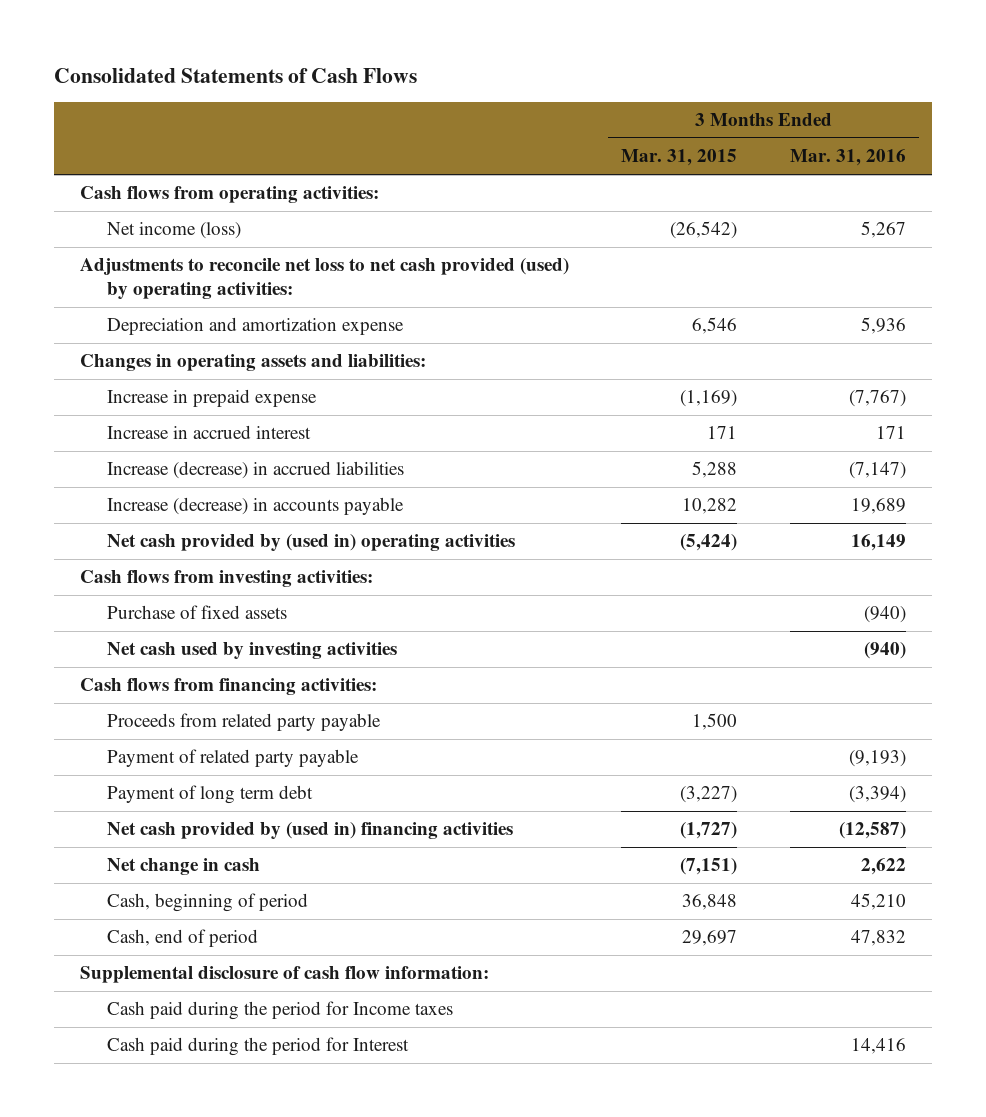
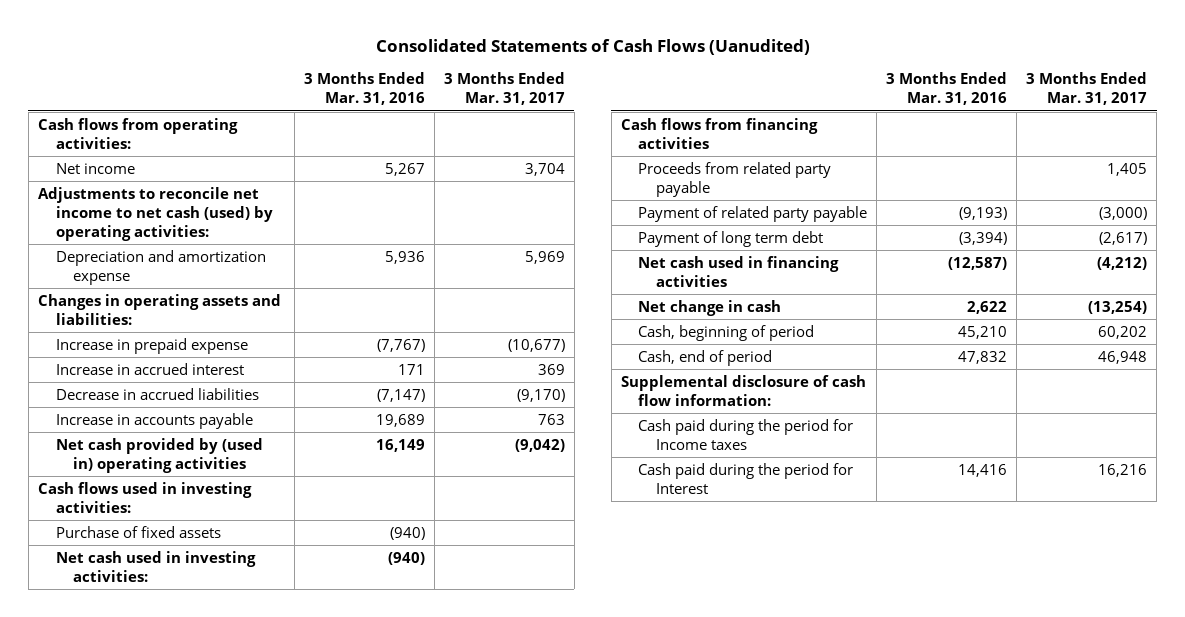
- Consolidated Statements of Cash Flows
+ Consolidated Statements of Cash Flows (Uanudited)
- | 3 Months Ended Mar. 31, 2015 | 3 Months Ended Mar. 31, 2016
+ | 3 Months Ended Mar. 31, 2016 | 3 Months Ended Mar. 31, 2017
- Net income (loss) | (26,542) | 5,267
- Adjustments to reconcile net loss to net cash provided (used) by operating activities:
+ Net income | 5,267 | 3,704
+ Adjustments to reconcile net income to net cash (used) by operating activities:
- Increase (decrease) in accrued liabilities | 5,288 | (7,147)
- Increase (decrease) in accounts payable | 10,282 | 19,689
+ Decrease in accrued liabilities | (7,147) | (9,170)
+ Increase in accounts payable | 19,689 | 763
- Cash flows from investing activities:
+ Cash flows used in investing activities:
- Net cash used by investing activities | | (940)
- Cash flows from financing activities:
+ Net cash used in investing activities: | (940) |
+ Cash flows from financing activities
- Net cash provided by (used in) financing activities | (1,727) | (12,587)
+ Net cash used in financing activities | (12,587) | (4,212)

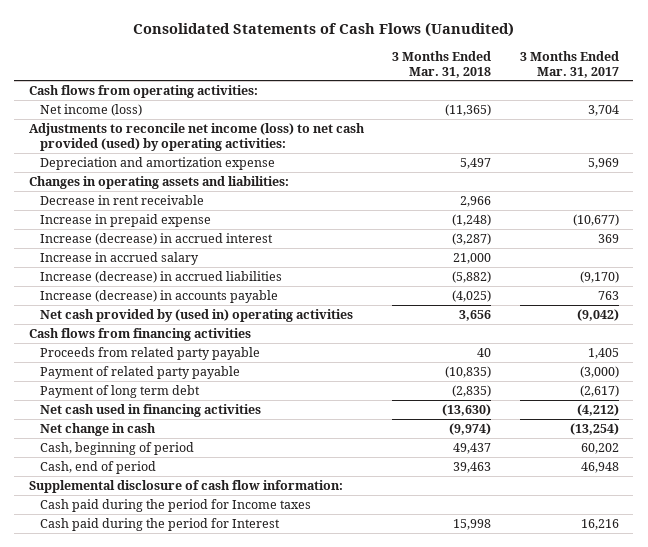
- | 3 Months Ended Mar. 31, 2016 | 3 Months Ended Mar. 31, 2017
+ | 3 Months Ended Mar. 31, 2018 | 3 Months Ended Mar. 31, 2017
- Net income | 5,267 | 3,704
- Adjustments to reconcile net income to net cash (used) by operating activities:
+ Net income (loss) | (11,365) | 3,704
+ Adjustments to reconcile net income (loss) to net cash provided (used) by operating activities:
+ Decrease in rent receivable | 2,966 |
- Increase in accrued interest | 171 | 369
- Decrease in accrued liabilities | (7,147) | (9,170)
- Increase in accounts payable | 19,689 | 763
+ Increase (decrease) in accrued interest | (3,287) | 369
+ Increase in accrued salary | 21,000 |
+ Increase (decrease) in accrued liabilities | (5,882) | (9,170)
+ Increase (decrease) in accounts payable | (4,025) | 763
- Cash flows used in investing activities:
- Purchase of fixed assets | (940) |
- Net cash used in investing activities: | (940) |

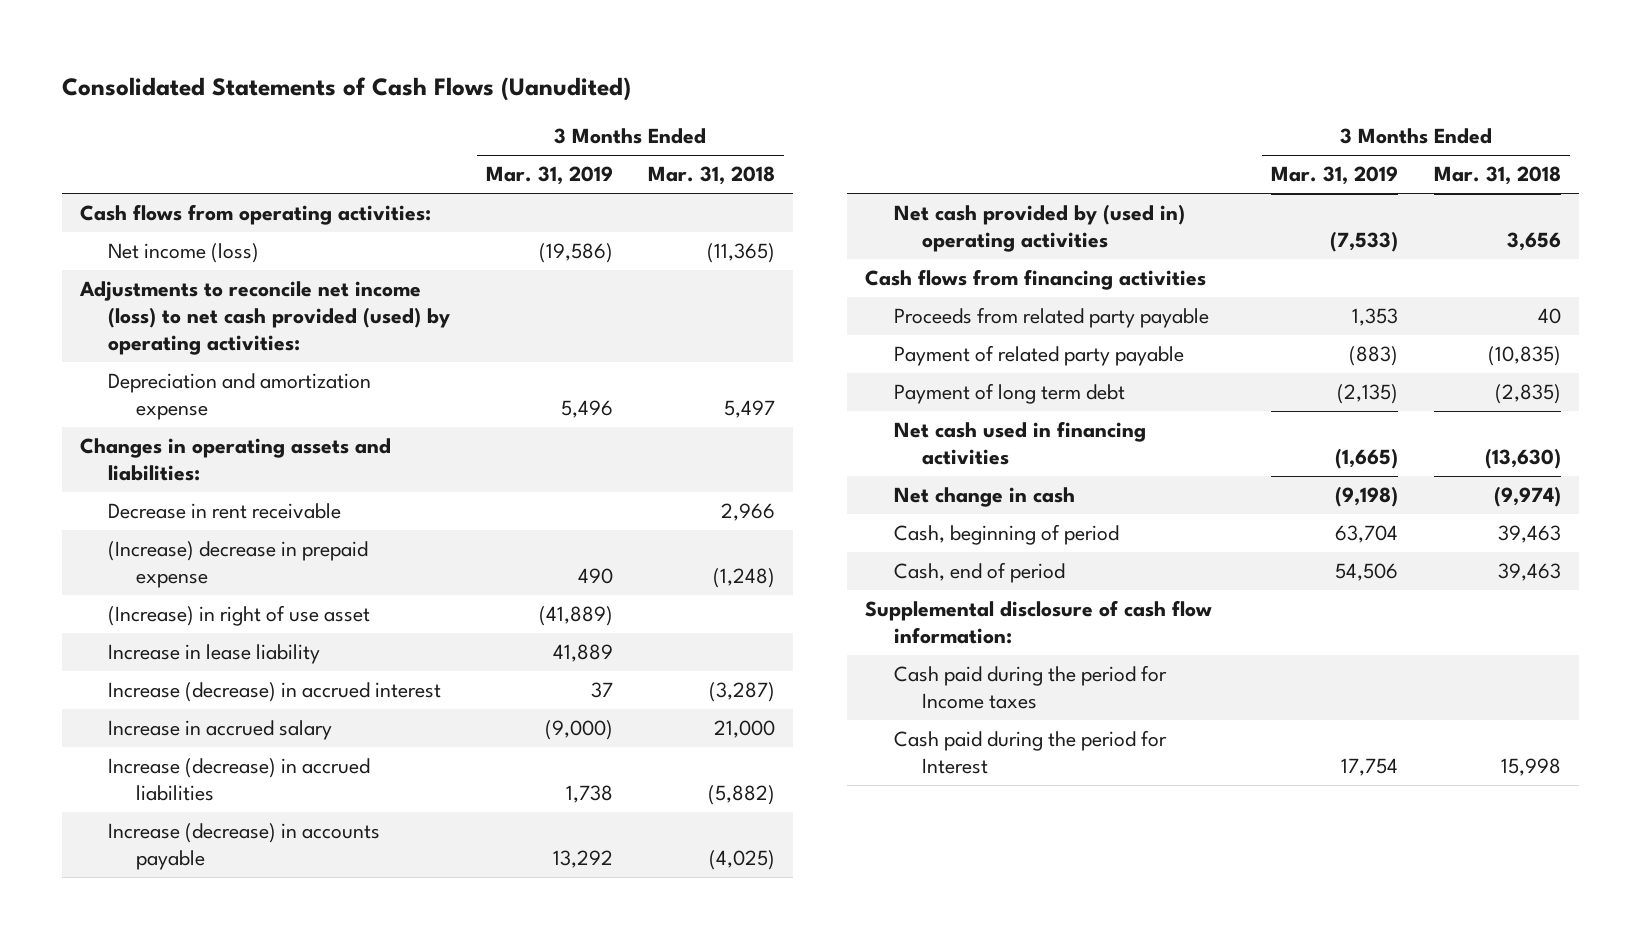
- | 3 Months Ended Mar. 31, 2018 | 3 Months Ended Mar. 31, 2017
+ | 3 Months Ended Mar. 31, 2019 | 3 Months Ended Mar. 31, 2018
- Increase in prepaid expense | (1,248) | (10,677)
+ (Increase) decrease in prepaid expense | 490 | (1,248)
+ (Increase) in right of use asset | (41,889) |
+ Increase in lease liability | 41,889 |
- Cash, beginning of period | 49,437 | 60,202
+ Cash, beginning of period | 63,704 | 39,463

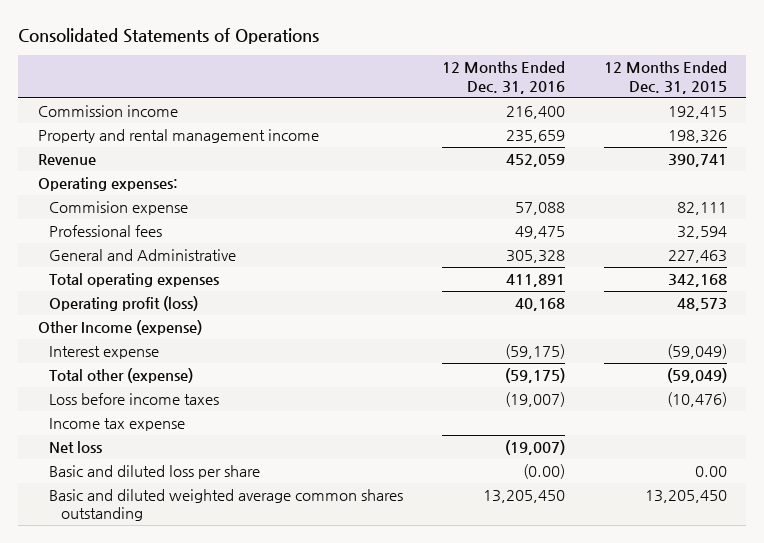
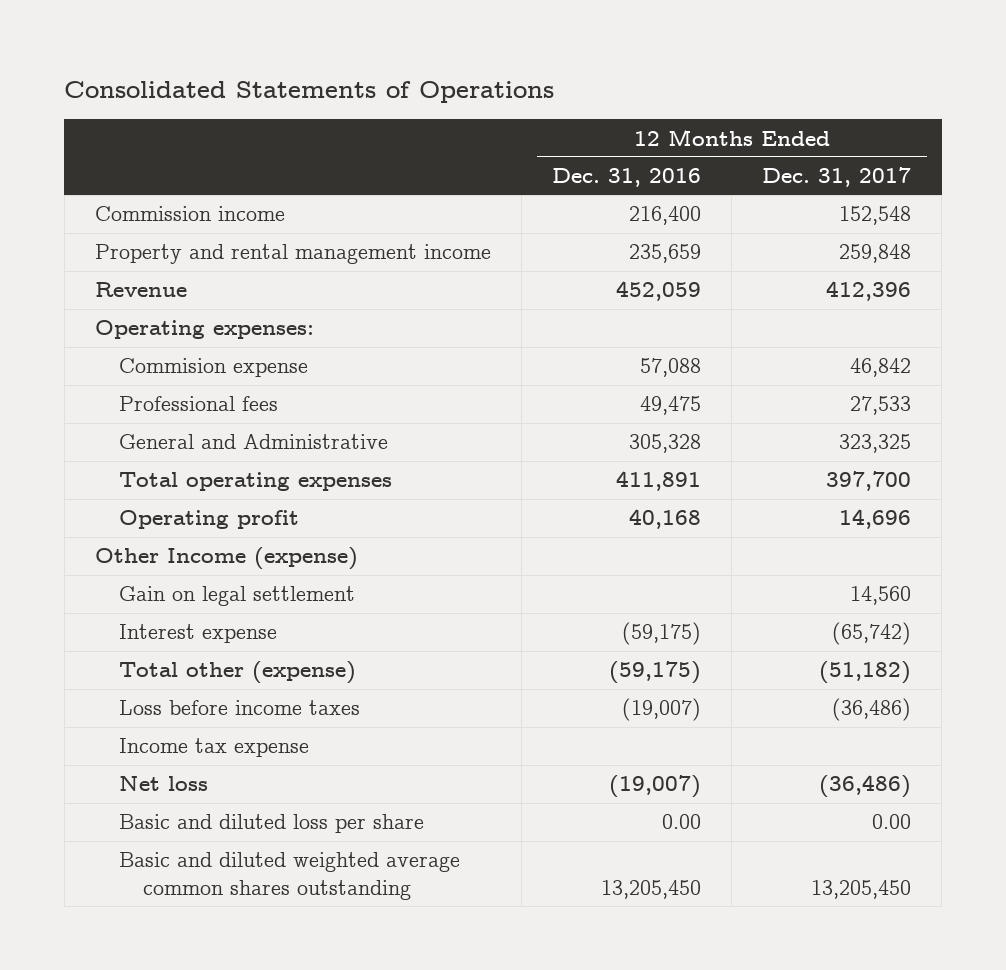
- | 12 Months Ended Dec. 31, 2016 | 12 Months Ended Dec. 31, 2015
+ | 12 Months Ended Dec. 31, 2016 | 12 Months Ended Dec. 31, 2017
- Operating profit (loss) | 40,168 | 48,573
+ Operating profit | 40,168 | 14,696
+ Gain on legal settlement | | 14,560
- Basic and diluted loss per share | (0.00) | 0.00
+ Basic and diluted loss per share | 0.00 | 0.00

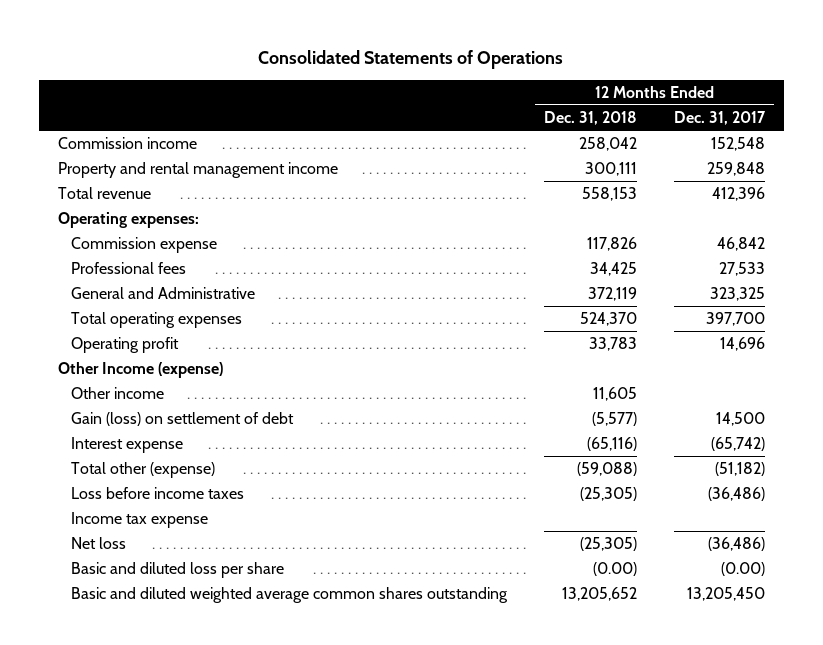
- | 12 Months Ended Dec. 31, 2016 | 12 Months Ended Dec. 31, 2017
+ | 12 Months Ended Dec. 31, 2018 | 12 Months Ended Dec. 31, 2017
- Revenue | 452,059 | 412,396
+ Total revenue | 558,153 | 412,396
- Commision expense | 57,088 | 46,842
+ Commission expense | 117,826 | 46,842
- Gain on legal settlement | | 14,560
+ Other income | 11,605 |
+ Gain (loss) on settlement of debt | (5,577) | 14,500
- Basic and diluted loss per share | 0.00 | 0.00
+ Basic and diluted loss per share | (0.00) | (0.00)

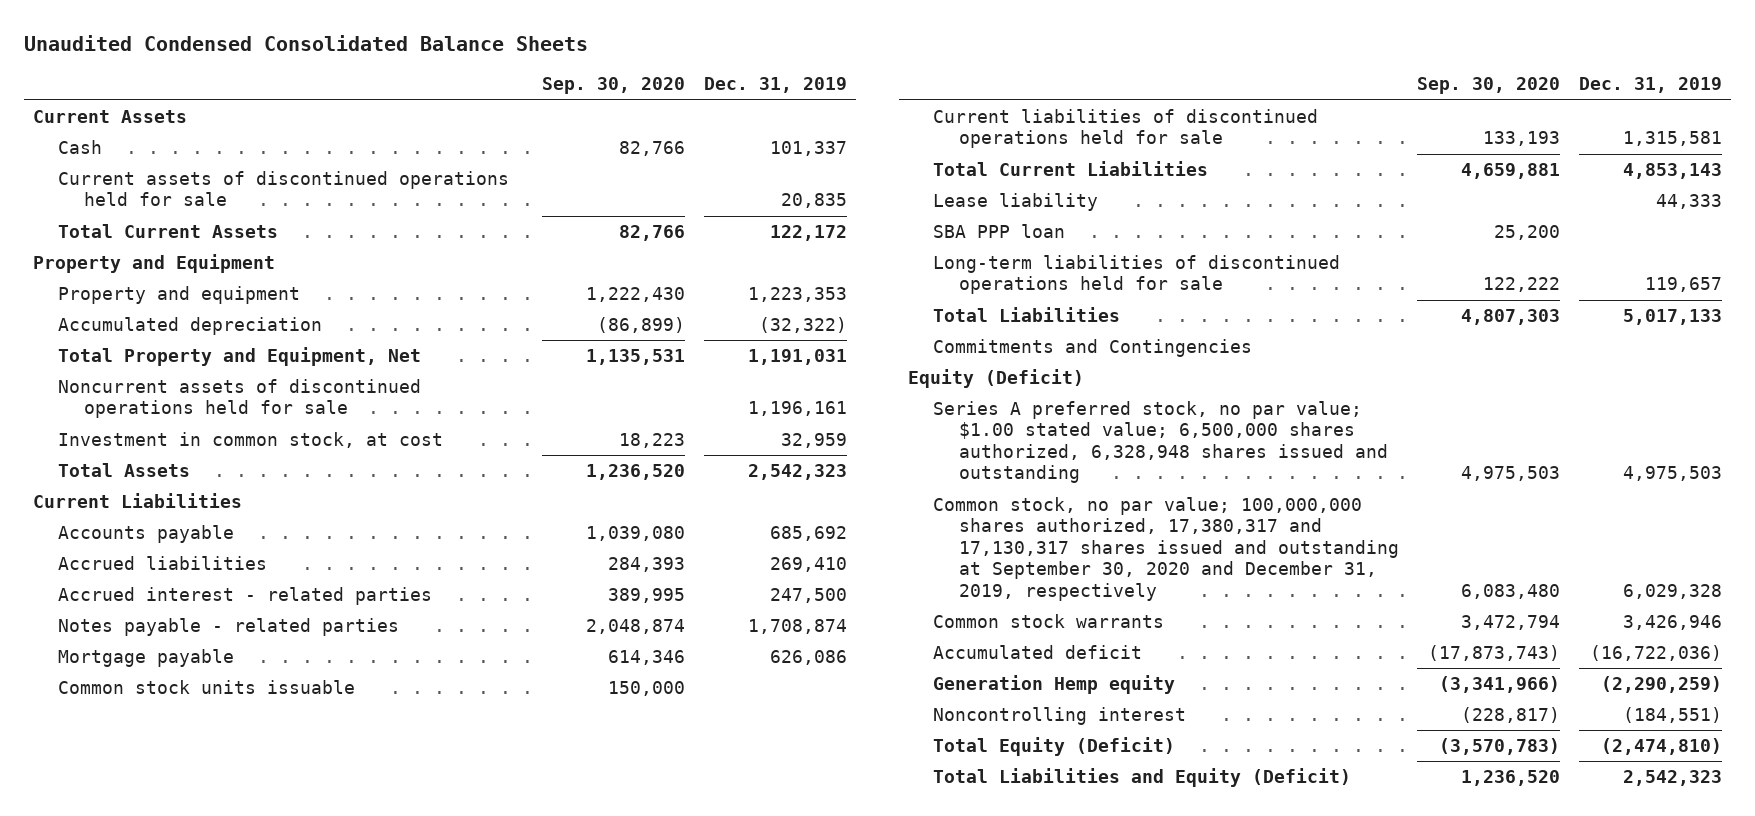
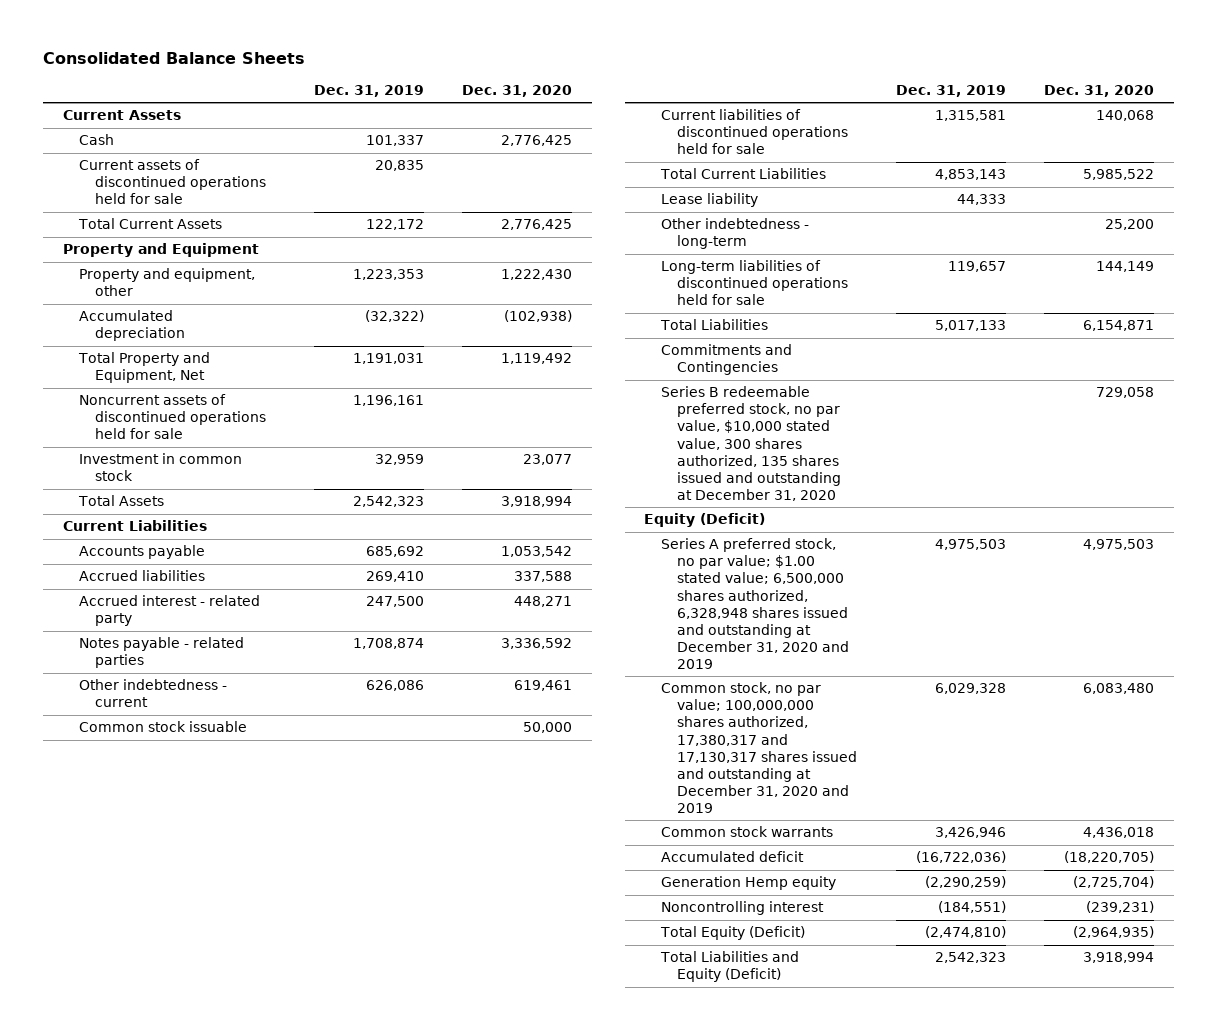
- Unaudited Condensed Consolidated Balance Sheets
+ Consolidated Balance Sheets
- | Sep. 30, 2020 | Dec. 31, 2019
+ | Dec. 31, 2019 | Dec. 31, 2020
- Property and equipment | 1,222,430 | 1,223,353
+ Property and equipment, other | 1,223,353 | 1,222,430
- Investment in common stock, at cost | 18,223 | 32,959
+ Investment in common stock | 32,959 | 23,077
- Accrued interest - related parties | 389,995 | 247,500
+ Accrued interest - related party | 247,500 | 448,271
- Mortgage payable | 614,346 | 626,086
- Common stock units issuable | 150,000 |
+ Other indebtedness - current | 626,086 | 619,461
+ Common stock issuable | | 50,000
- SBA PPP loan | 25,200 |
+ Other indebtedness - long-term | | 25,200
+ Series B redeemable preferred stock, no par value, $10,000 stated value, 300 shares authorized, 135 shares issued and outstanding at December 31, 2020 | | 729,058
- Series A preferred stock, no par value; $1.00 stated value; 6,500,000 shares authorized, 6,328,948 shares issued and outstanding | 4,975,503 | 4,975,503
- Common stock, no par value; 100,000,000 shares authorized, 17,380,317 and 17,130,317 shares issued and outstanding at September 30, 2020 and December 31, 2019, respectively | 6,083,480 | 6,029,328
+ Series A preferred stock, no par value; $1.00 stated value; 6,500,000 shares authorized, 6,328,948 shares issued and outstanding at December 31, 2020 and 2019 | 4,975,503 | 4,975,503
+ Common stock, no par value; 100,000,000 shares authorized, 17,380,317 and 17,130,317 shares issued and outstanding at December 31, 2020 and 2019 | 6,029,328 | 6,083,480

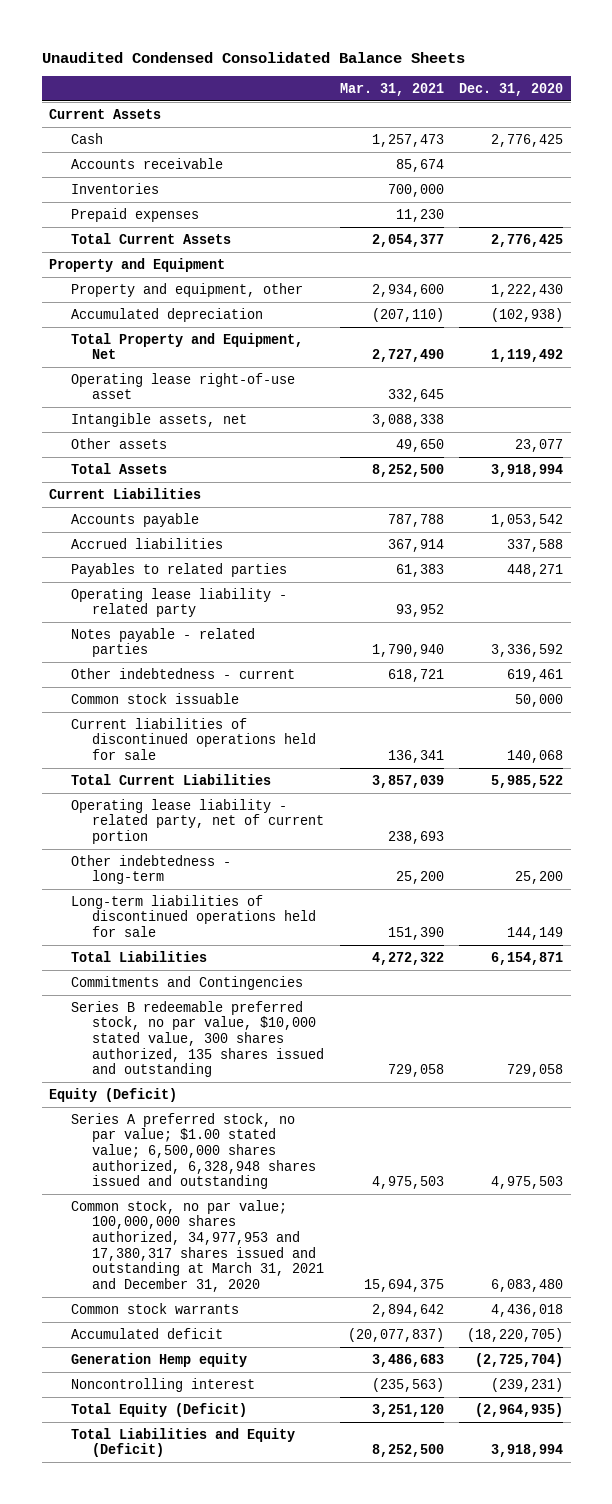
- Consolidated Balance Sheets
+ Unaudited Condensed Consolidated Balance Sheets
- | Dec. 31, 2019 | Dec. 31, 2020
+ | Mar. 31, 2021 | Dec. 31, 2020
- Current assets of discontinued operations held for sale | 20,835 |
+ Accounts receivable | 85,674 |
+ Inventories | 700,000 |
+ Prepaid expenses | 11,230 |
- Noncurrent assets of discontinued operations held for sale | 1,196,161 |
- Investment in common stock | 32,959 | 23,077
+ Operating lease right-of-use asset | 332,645 |
+ Intangible assets, net | 3,088,338 |
+ Other assets | 49,650 | 23,077
- Accrued interest - related party | 247,500 | 448,271
+ Payables to related parties | 61,383 | 448,271
+ Operating lease liability - related party | 93,952 |
- Lease liability | 44,333 |
+ Operating lease liability - related party, net of current portion | 238,693 |
- Series B redeemable preferred stock, no par value, $10,000 stated value, 300 shares authorized, 135 shares issued and outstanding at December 31, 2020 | | 729,058
+ Series B redeemable preferred stock, no par value, $10,000 stated value, 300 shares authorized, 135 shares issued and outstanding | 729,058 | 729,058
- Series A preferred stock, no par value; $1.00 stated value; 6,500,000 shares authorized, 6,328,948 shares issued and outstanding at December 31, 2020 and 2019 | 4,975,503 | 4,975,503
- Common stock, no par value; 100,000,000 shares authorized, 17,380,317 and 17,130,317 shares issued and outstanding at December 31, 2020 and 2019 | 6,029,328 | 6,083,480
+ Series A preferred stock, no par value; $1.00 stated value; 6,500,000 shares authorized, 6,328,948 shares issued and outstanding | 4,975,503 | 4,975,503
+ Common stock, no par value; 100,000,000 shares authorized, 34,977,953 and 17,380,317 shares issued and outstanding at March 31, 2021 and December 31, 2020 | 15,694,375 | 6,083,480

